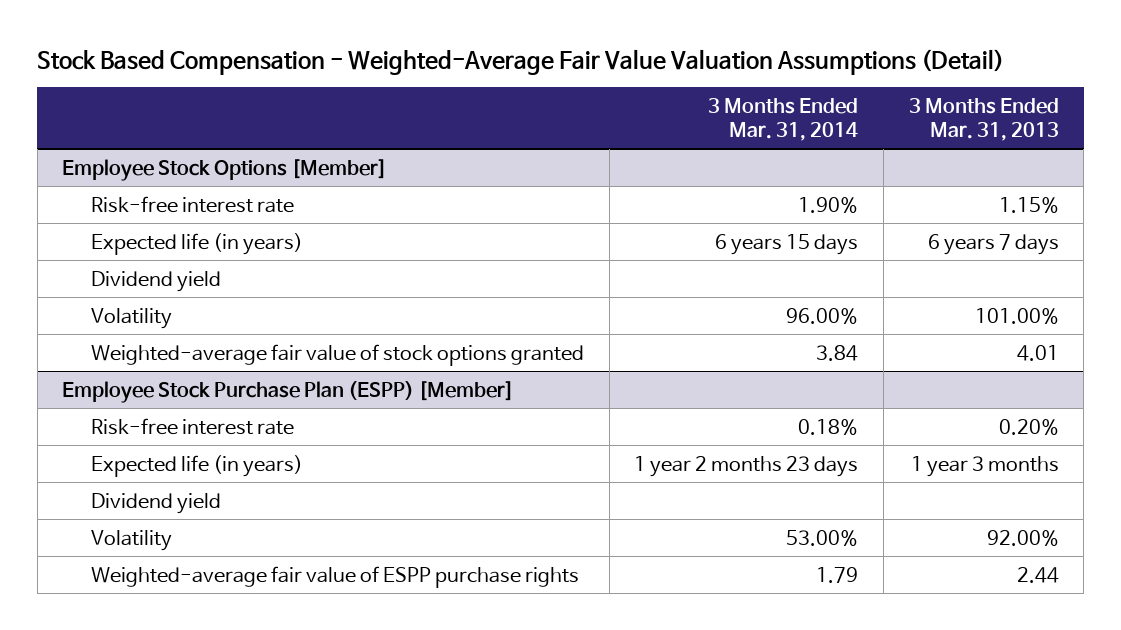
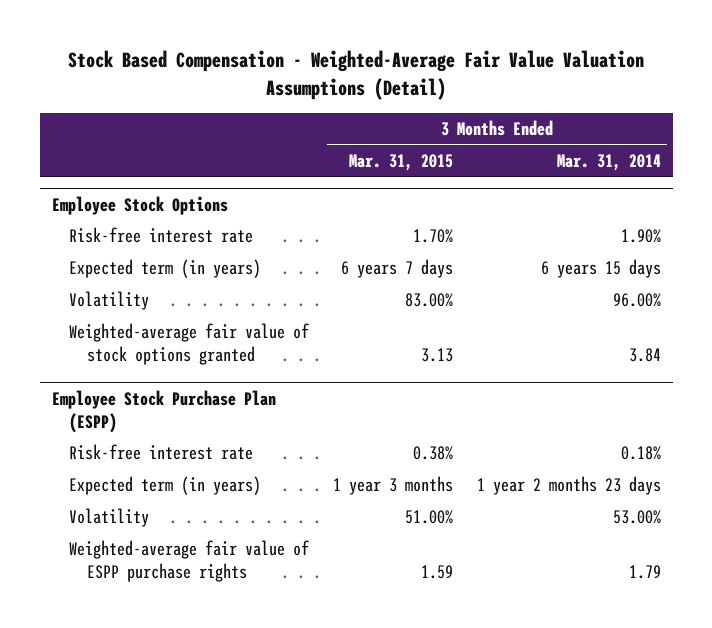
- | 3 Months Ended Mar. 31, 2014 | 3 Months Ended Mar. 31, 2013
+ | 3 Months Ended Mar. 31, 2015 | 3 Months Ended Mar. 31, 2014
- Employee Stock Options [Member]
+ Employee Stock Options
- Expected life (in years) | 6 years 15 days | 6 years 7 days
- Dividend yield
+ Expected term (in years) | 6 years 7 days | 6 years 15 days
- Employee Stock Purchase Plan (ESPP) [Member]
+ Employee Stock Purchase Plan (ESPP)
- Expected life (in years) | 1 year 2 months 23 days | 1 year 3 months
- Dividend yield
+ Expected term (in years) | 1 year 3 months | 1 year 2 months 23 days

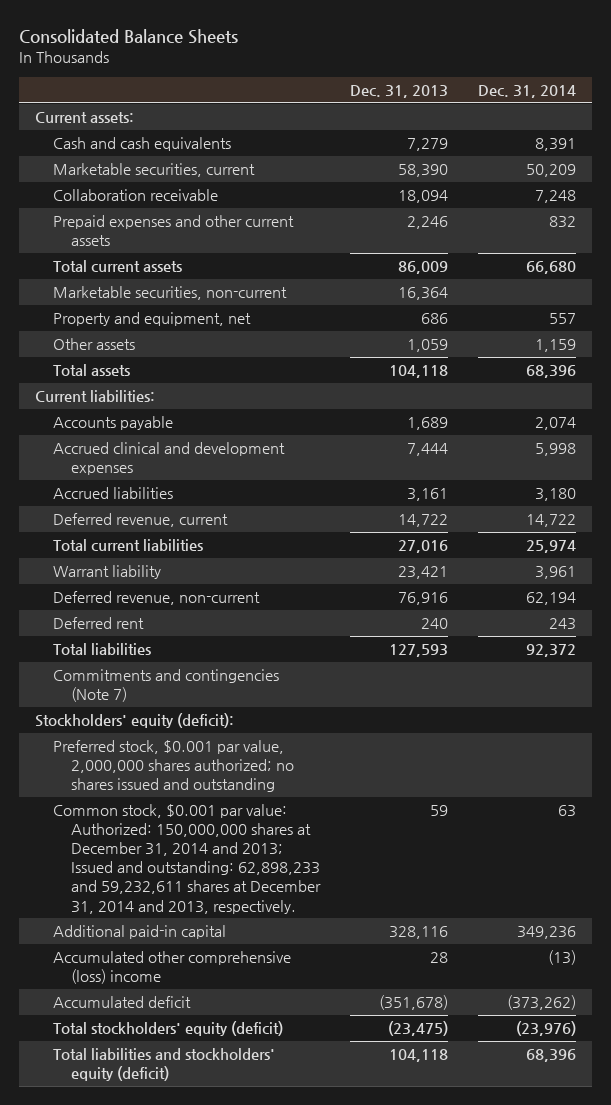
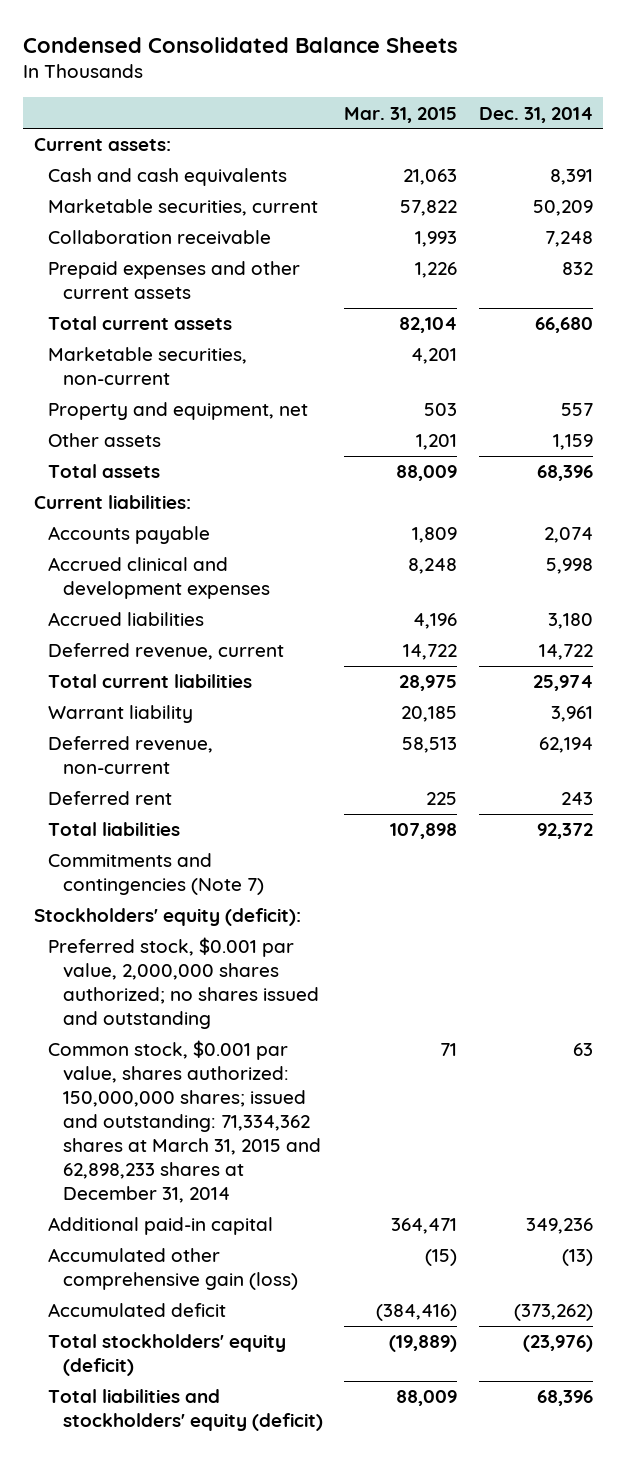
- Consolidated Balance Sheets
+ Condensed Consolidated Balance Sheets
- | Dec. 31, 2013 | Dec. 31, 2014
+ | Mar. 31, 2015 | Dec. 31, 2014
- Common stock, $0.001 par value: Authorized: 150,000,000 shares at December 31, 2014 and 2013; Issued and outstanding: 62,898,233 and 59,232,611 shares at December 31, 2014 and 2013, respectively. | 59 | 63
+ Common stock, $0.001 par value, shares authorized: 150,000,000 shares; issued and outstanding: 71,334,362 shares at March 31, 2015 and 62,898,233 shares at December 31, 2014 | 71 | 63
- Accumulated other comprehensive (loss) income | 28 | (13)
+ Accumulated other comprehensive gain (loss) | (15) | (13)

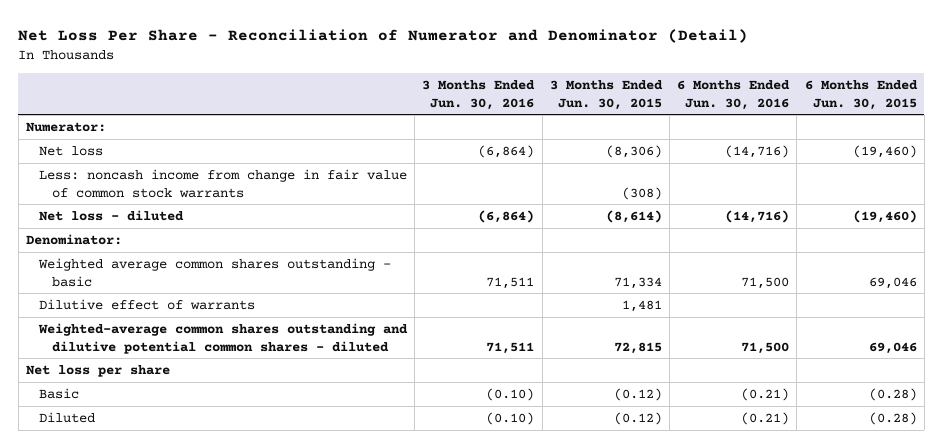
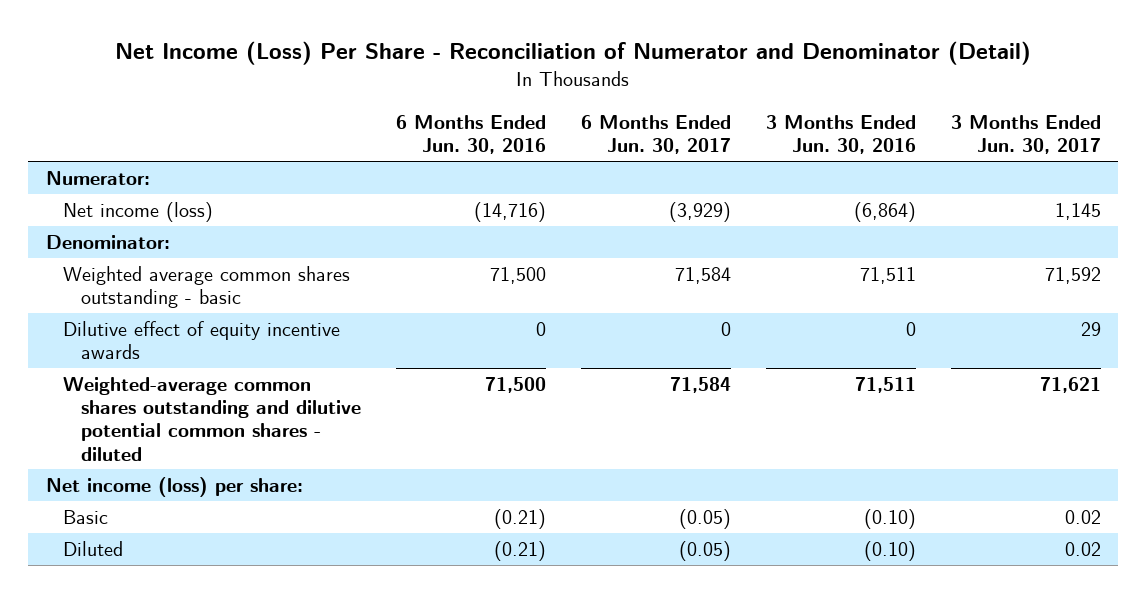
- Net Loss Per Share - Reconciliation of Numerator and Denominator (Detail)
+ Net Income (Loss) Per Share - Reconciliation of Numerator and Denominator (Detail)
- | 3 Months Ended Jun. 30, 2016 | 3 Months Ended Jun. 30, 2015 | 6 Months Ended Jun. 30, 2016 | 6 Months Ended Jun. 30, 2015
+ | 6 Months Ended Jun. 30, 2016 | 6 Months Ended Jun. 30, 2017 | 3 Months Ended Jun. 30, 2016 | 3 Months Ended Jun. 30, 2017
- Net loss | (6,864) | (8,306) | (14,716) | (19,460)
- Less: noncash income from change in fair value of common stock warrants | | (308) | |
- Net loss - diluted | (6,864) | (8,614) | (14,716) | (19,460)
+ Net income (loss) | (14,716) | (3,929) | (6,864) | 1,145
- Dilutive effect of warrants | | 1,481 | |
+ Dilutive effect of equity incentive awards | 0 | 0 | 0 | 29
- Net loss per share
+ Net income (loss) per share:

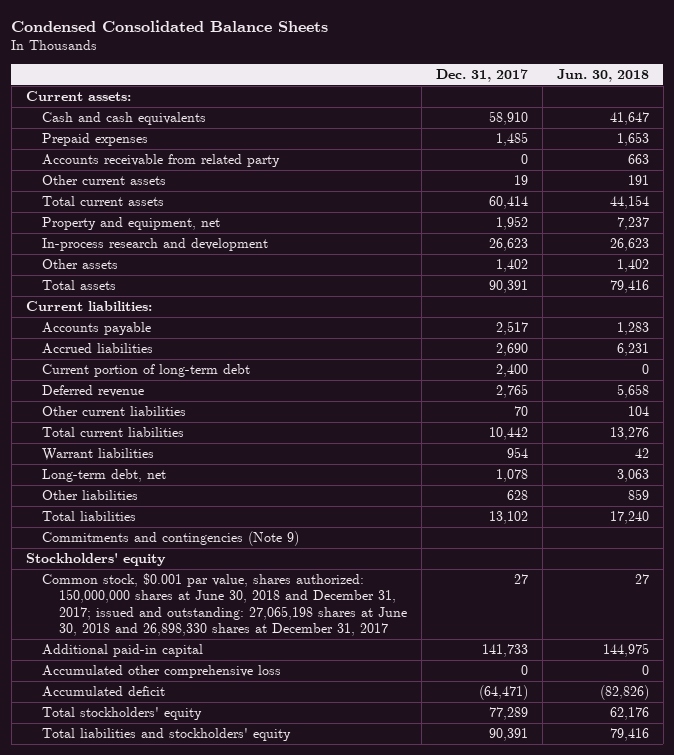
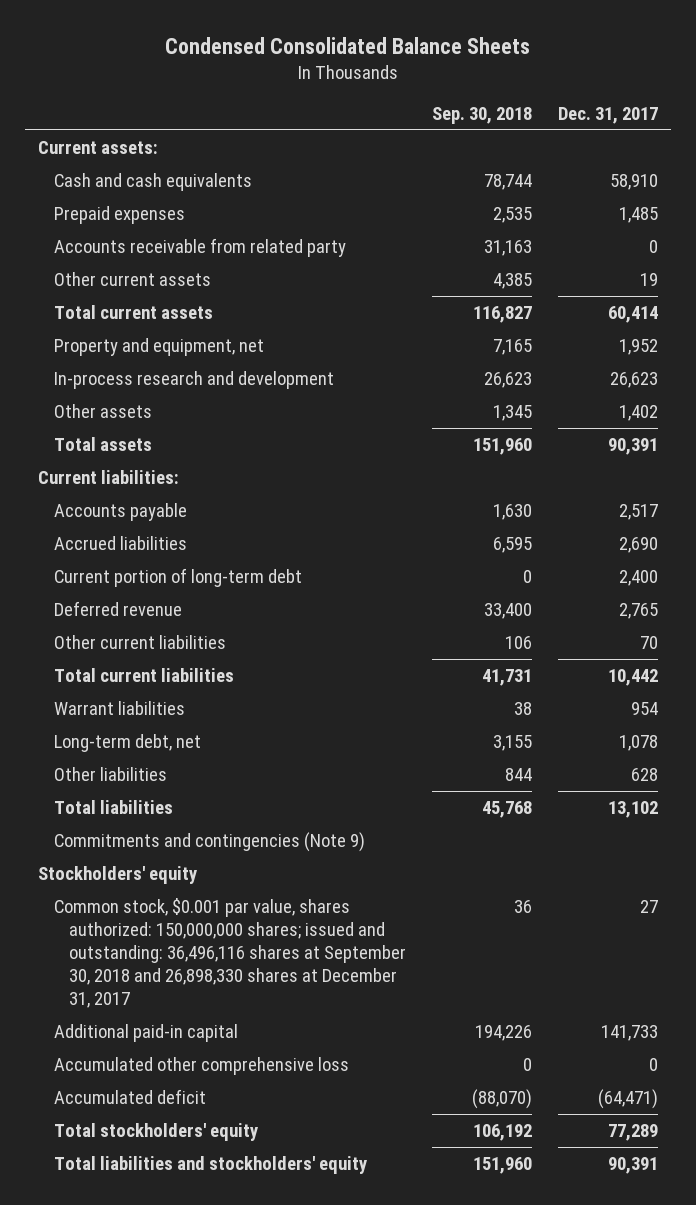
- | Dec. 31, 2017 | Jun. 30, 2018
+ | Sep. 30, 2018 | Dec. 31, 2017
- Common stock, $0.001 par value, shares authorized: 150,000,000 shares at June 30, 2018 and December 31, 2017; issued and outstanding: 27,065,198 shares at June 30, 2018 and 26,898,330 shares at December 31, 2017 | 27 | 27
+ Common stock, $0.001 par value, shares authorized: 150,000,000 shares; issued and outstanding: 36,496,116 shares at September 30, 2018 and 26,898,330 shares at December 31, 2017 | 36 | 27

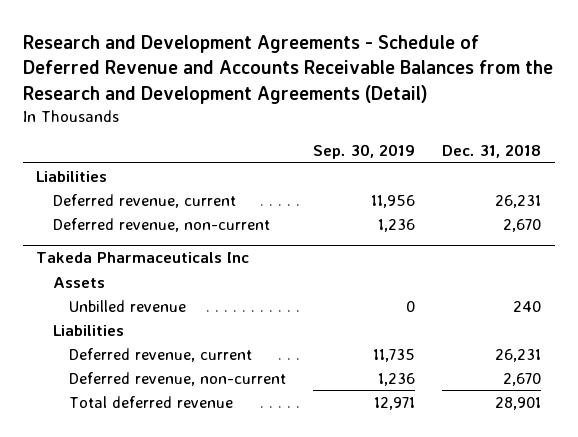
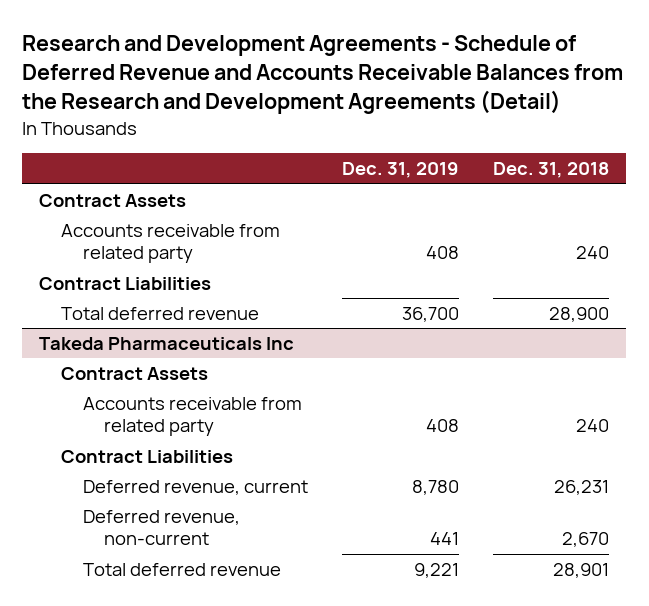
- | Sep. 30, 2019 | Dec. 31, 2018
+ | Dec. 31, 2019 | Dec. 31, 2018
- Liabilities
- Deferred revenue, current | 11,956 | 26,231
- Deferred revenue, non-current | 1,236 | 2,670
+ Contract Assets
+ Accounts receivable from related party | 408 | 240
+ Contract Liabilities
+ Total deferred revenue | 36,700 | 28,900
@ Takeda Pharmaceuticals Inc
- Assets
- Unbilled revenue | 0 | 240
- Liabilities
+ Contract Assets
+ Accounts receivable from related party | 408 | 240
+ Contract Liabilities

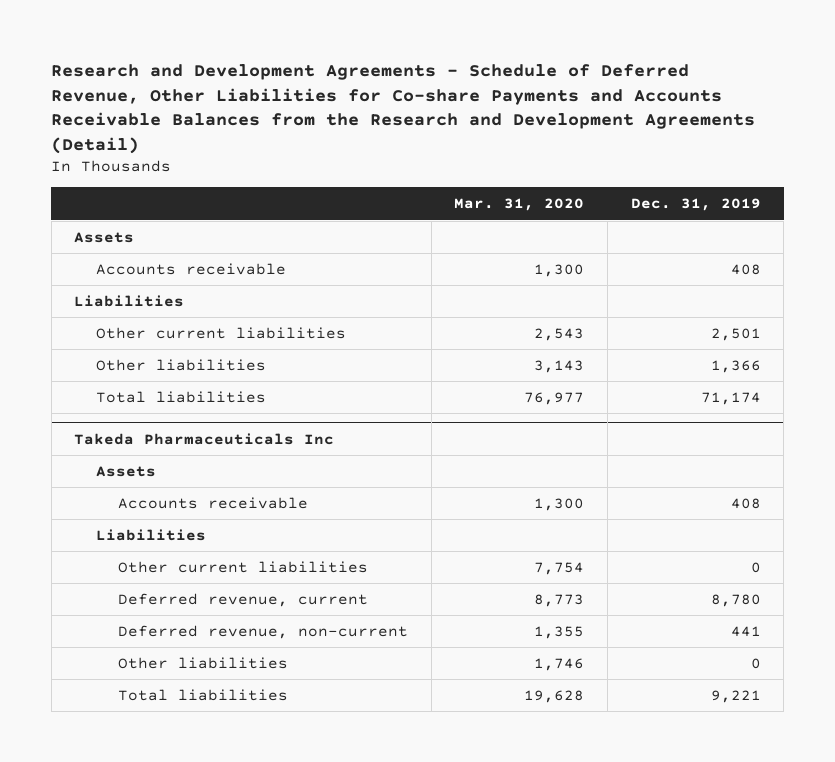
- Research and Development Agreements - Schedule of Deferred Revenue and Accounts Receivable Balances from the Research and Development Agreements (Detail)
+ Research and Development Agreements - Schedule of Deferred Revenue, Other Liabilities for Co-share Payments and Accounts Receivable Balances from the Research and Development Agreements (Detail)
- | Dec. 31, 2019 | Dec. 31, 2018
+ | Mar. 31, 2020 | Dec. 31, 2019
- Contract Assets
- Accounts receivable from related party | 408 | 240
- Contract Liabilities
- Total deferred revenue | 36,700 | 28,900
+ Assets
+ Accounts receivable | 1,300 | 408
+ Liabilities
+ Other current liabilities | 2,543 | 2,501
+ Other liabilities | 3,143 | 1,366
+ Total liabilities | 76,977 | 71,174
@ Takeda Pharmaceuticals Inc
- Contract Assets
- Accounts receivable from related party | 408 | 240
- Contract Liabilities
+ Assets
+ Accounts receivable | 1,300 | 408
+ Liabilities
+ Other current liabilities | 7,754 | 0
- Total deferred revenue | 9,221 | 28,901
+ Other liabilities | 1,746 | 0
+ Total liabilities | 19,628 | 9,221

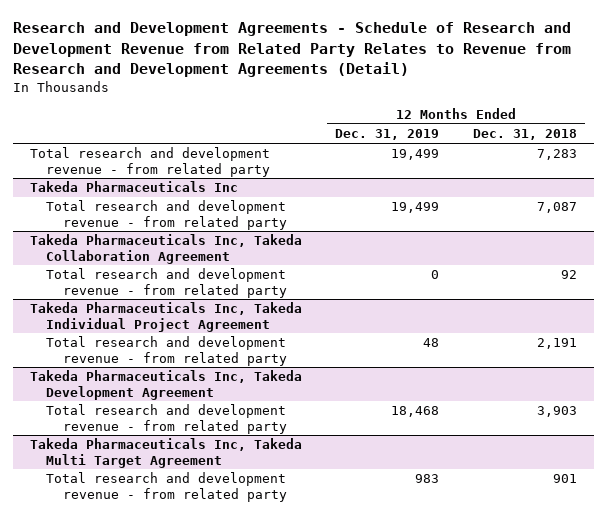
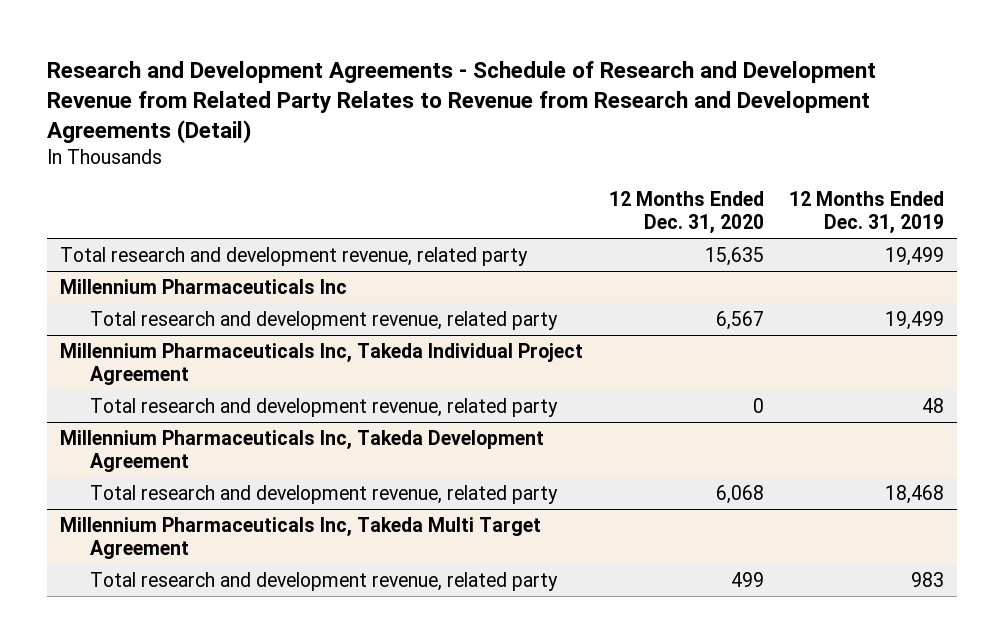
- | 12 Months Ended Dec. 31, 2019 | 12 Months Ended Dec. 31, 2018
+ | 12 Months Ended Dec. 31, 2020 | 12 Months Ended Dec. 31, 2019
- Total research and development revenue - from related party | 19,499 | 7,283
- Takeda Pharmaceuticals Inc
- Total research and development revenue - from related party | 19,499 | 7,087
- Takeda Pharmaceuticals Inc, Takeda Collaboration Agreement
- Total research and development revenue - from related party | 0 | 92
- Takeda Pharmaceuticals Inc, Takeda Individual Project Agreement
- Total research and development revenue - from related party | 48 | 2,191
- Takeda Pharmaceuticals Inc, Takeda Development Agreement
- Total research and development revenue - from related party | 18,468 | 3,903
- Takeda Pharmaceuticals Inc, Takeda Multi Target Agreement
- Total research and development revenue - from related party | 983 | 901
+ Total research and development revenue, related party | 15,635 | 19,499
+ Millennium Pharmaceuticals Inc
+ Total research and development revenue, related party | 6,567 | 19,499
+ Millennium Pharmaceuticals Inc, Takeda Individual Project Agreement
+ Total research and development revenue, related party | 0 | 48
+ Millennium Pharmaceuticals Inc, Takeda Development Agreement
+ Total research and development revenue, related party | 6,068 | 18,468
+ Millennium Pharmaceuticals Inc, Takeda Multi Target Agreement
+ Total research and development revenue, related party | 499 | 983

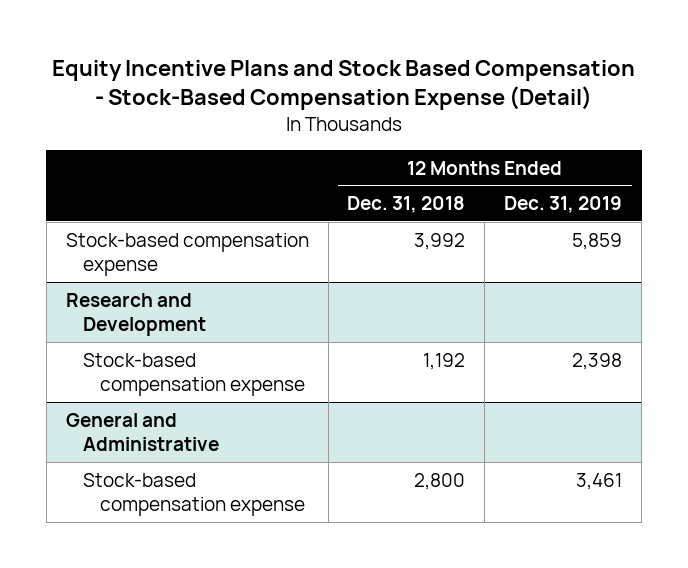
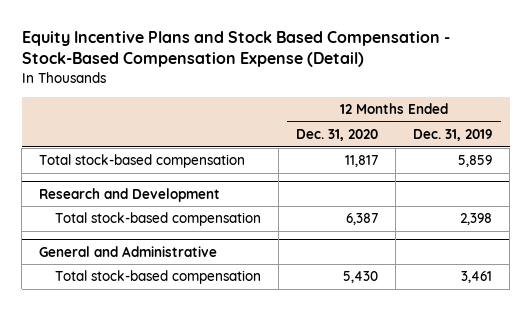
- | 12 Months Ended Dec. 31, 2018 | 12 Months Ended Dec. 31, 2019
+ | 12 Months Ended Dec. 31, 2020 | 12 Months Ended Dec. 31, 2019
- Stock-based compensation expense | 3,992 | 5,859
+ Total stock-based compensation | 11,817 | 5,859
@ Research and Development
- Stock-based compensation expense | 1,192 | 2,398
+ Total stock-based compensation | 6,387 | 2,398
@ General and Administrative
- Stock-based compensation expense | 2,800 | 3,461
+ Total stock-based compensation | 5,430 | 3,461

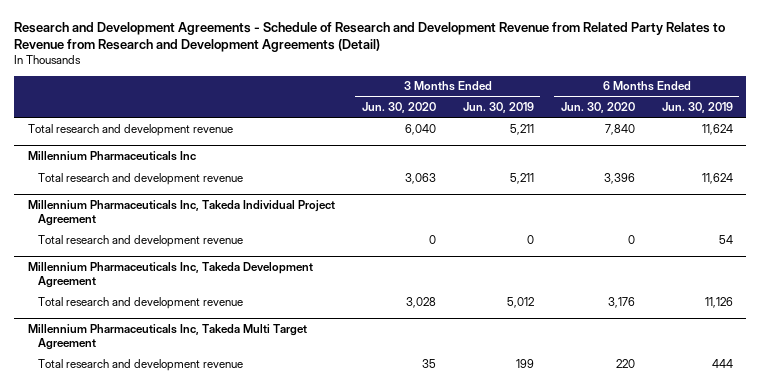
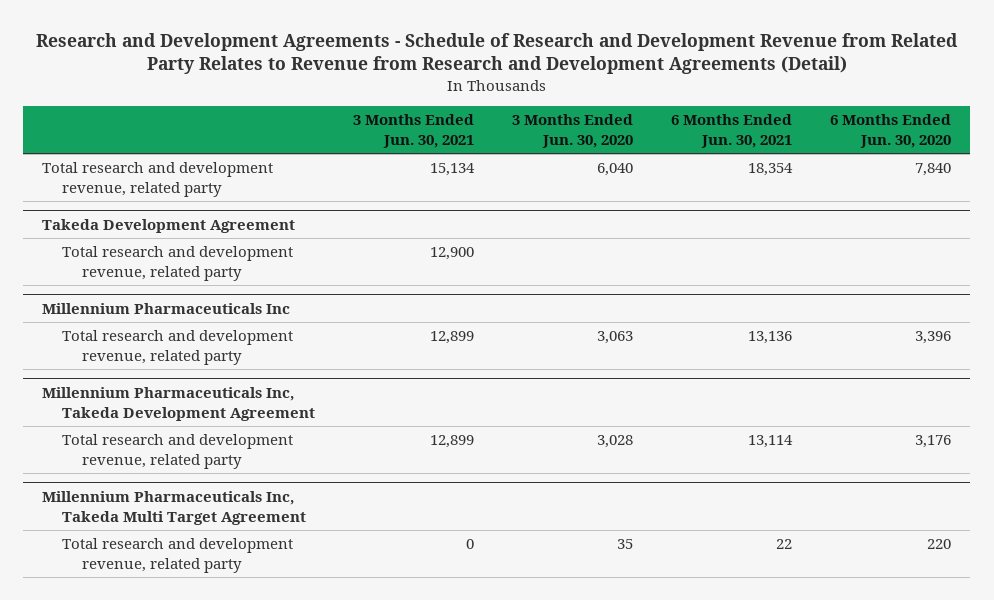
- | 3 Months Ended Jun. 30, 2020 | 3 Months Ended Jun. 30, 2019 | 6 Months Ended Jun. 30, 2020 | 6 Months Ended Jun. 30, 2019
+ | 3 Months Ended Jun. 30, 2021 | 3 Months Ended Jun. 30, 2020 | 6 Months Ended Jun. 30, 2021 | 6 Months Ended Jun. 30, 2020
- Total research and development revenue | 6,040 | 5,211 | 7,840 | 11,624
+ Total research and development revenue, related party | 15,134 | 6,040 | 18,354 | 7,840
+ Takeda Development Agreement
+ Total research and development revenue, related party | 12,900 | | |
@ Millennium Pharmaceuticals Inc
- Total research and development revenue | 3,063 | 5,211 | 3,396 | 11,624
- Millennium Pharmaceuticals Inc, Takeda Individual Project Agreement
- Total research and development revenue | 0 | 0 | 0 | 54
@ Millennium Pharmaceuticals Inc
+ Total research and development revenue, related party | 12,899 | 3,063 | 13,136 | 3,396
@ Millennium Pharmaceuticals Inc, Takeda Development Agreement
- Total research and development revenue | 3,028 | 5,012 | 3,176 | 11,126
+ Total research and development revenue, related party | 12,899 | 3,028 | 13,114 | 3,176
@ Millennium Pharmaceuticals Inc, Takeda Multi Target Agreement
- Total research and development revenue | 35 | 199 | 220 | 444
+ Total research and development revenue, related party | 0 | 35 | 22 | 220

